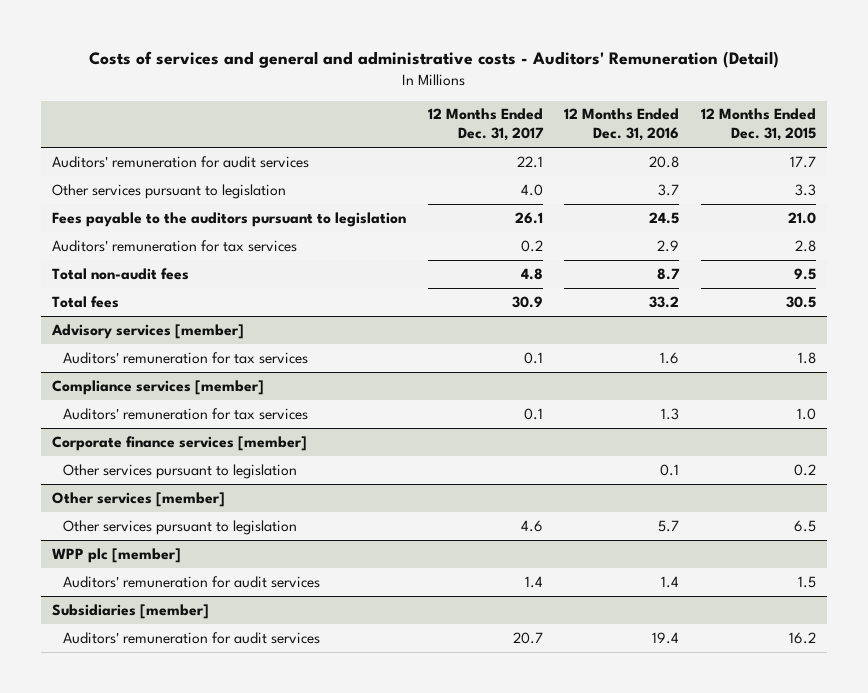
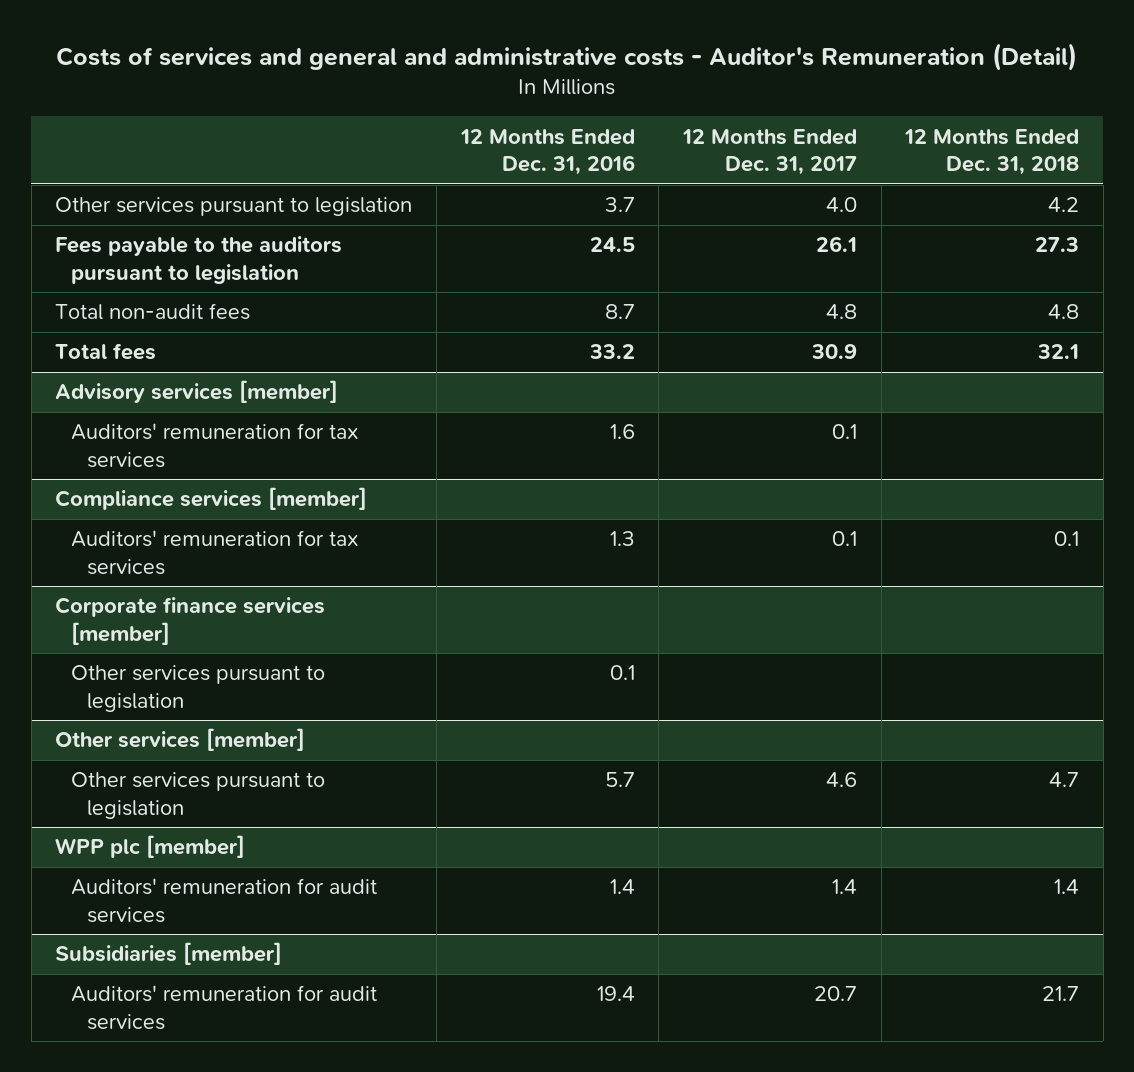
- Costs of services and general and administrative costs - Auditors' Remuneration (Detail)
+ Costs of services and general and administrative costs - Auditor's Remuneration (Detail)
- | 12 Months Ended Dec. 31, 2017 | 12 Months Ended Dec. 31, 2016 | 12 Months Ended Dec. 31, 2015
+ | 12 Months Ended Dec. 31, 2016 | 12 Months Ended Dec. 31, 2017 | 12 Months Ended Dec. 31, 2018
- Auditors' remuneration for audit services | 22.1 | 20.8 | 17.7
- Auditors' remuneration for tax services | 0.2 | 2.9 | 2.8

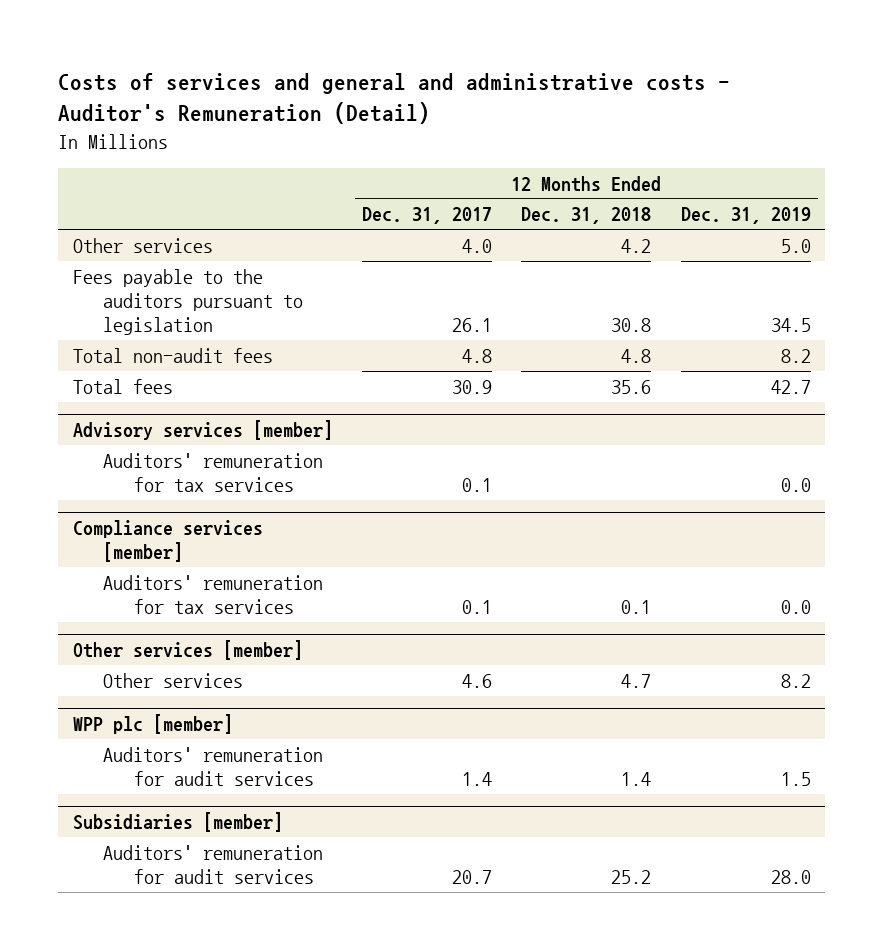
- | 12 Months Ended Dec. 31, 2016 | 12 Months Ended Dec. 31, 2017 | 12 Months Ended Dec. 31, 2018
+ | 12 Months Ended Dec. 31, 2017 | 12 Months Ended Dec. 31, 2018 | 12 Months Ended Dec. 31, 2019
- Other services pursuant to legislation | 3.7 | 4.0 | 4.2
- Fees payable to the auditors pursuant to legislation | 24.5 | 26.1 | 27.3
+ Other services | 4.0 | 4.2 | 5.0
+ Fees payable to the auditors pursuant to legislation | 26.1 | 30.8 | 34.5
- Total fees | 33.2 | 30.9 | 32.1
+ Total fees | 30.9 | 35.6 | 42.7
- Corporate finance services [member]
- Other services pursuant to legislation | 0.1 | |
@ Other services [member]
- Other services pursuant to legislation | 5.7 | 4.6 | 4.7
+ Other services | 4.6 | 4.7 | 8.2
@ Subsidiaries [member]
- Auditors' remuneration for audit services | 19.4 | 20.7 | 21.7
+ Auditors' remuneration for audit services | 20.7 | 25.2 | 28.0

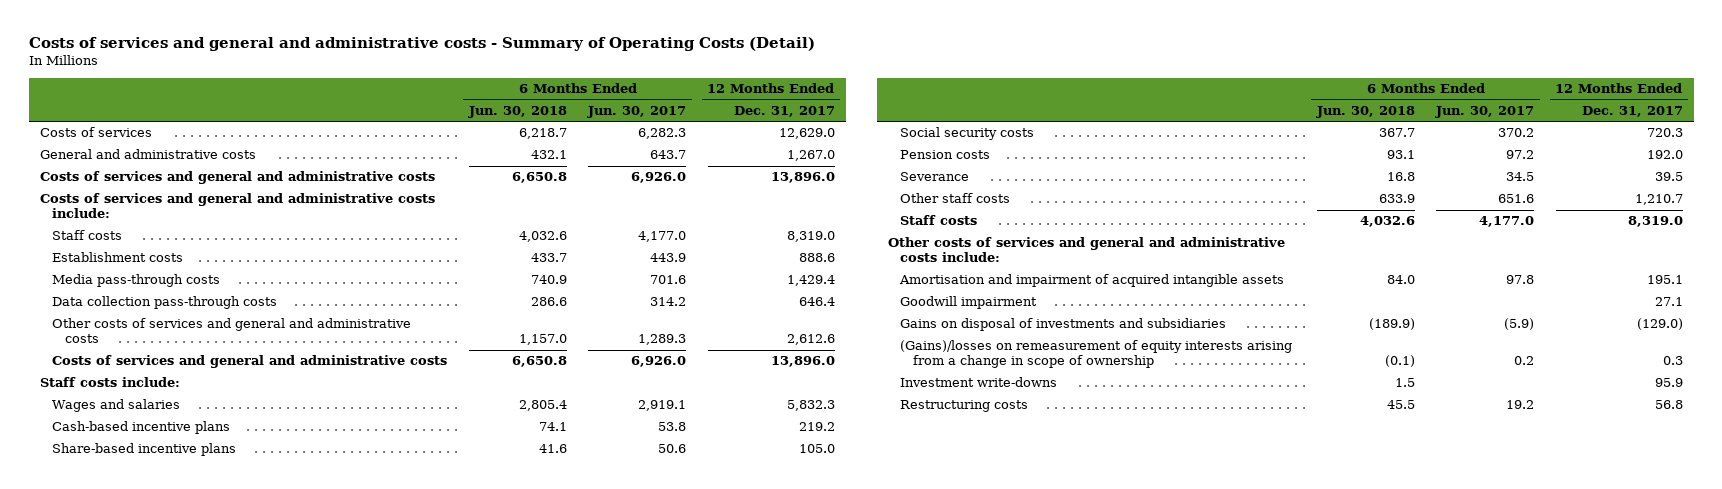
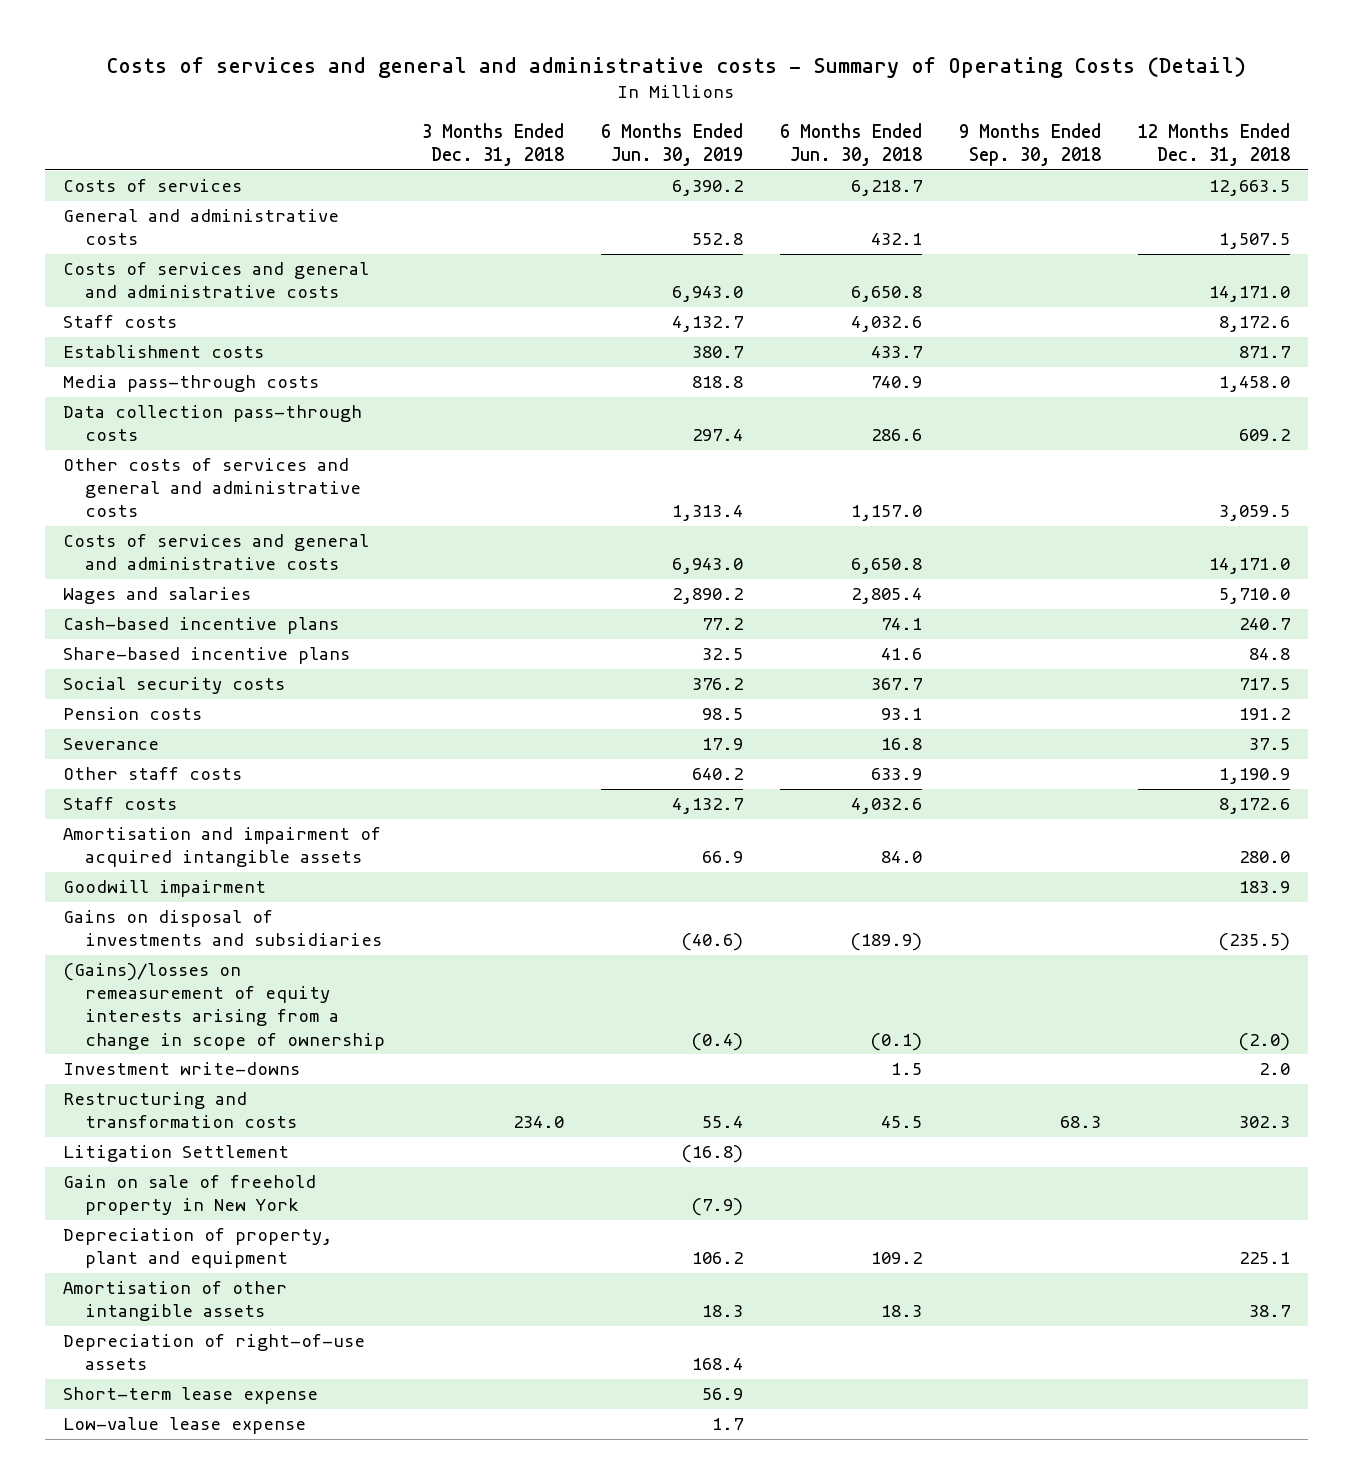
- | 6 Months Ended Jun. 30, 2018 | 6 Months Ended Jun. 30, 2017 | 12 Months Ended Dec. 31, 2017
+ | 3 Months Ended Dec. 31, 2018 | 6 Months Ended Jun. 30, 2019 | 6 Months Ended Jun. 30, 2018 | 9 Months Ended Sep. 30, 2018 | 12 Months Ended Dec. 31, 2018
- Costs of services and general and administrative costs include:
- Staff costs include:
- Other costs of services and general and administrative costs include:
- Restructuring costs | 45.5 | 19.2 | 56.8
+ Restructuring and transformation costs | 234.0 | 55.4 | 45.5 | 68.3 | 302.3
+ Litigation Settlement | | (16.8) | | |
+ Gain on sale of freehold property in New York | | (7.9) | | |
+ Depreciation of property, plant and equipment | | 106.2 | 109.2 | | 225.1
+ Amortisation of other intangible assets | | 18.3 | 18.3 | | 38.7
+ Depreciation of right-of-use assets | | 168.4 | | |
+ Short-term lease expense | | 56.9 | | |
+ Low-value lease expense | | 1.7 | | |

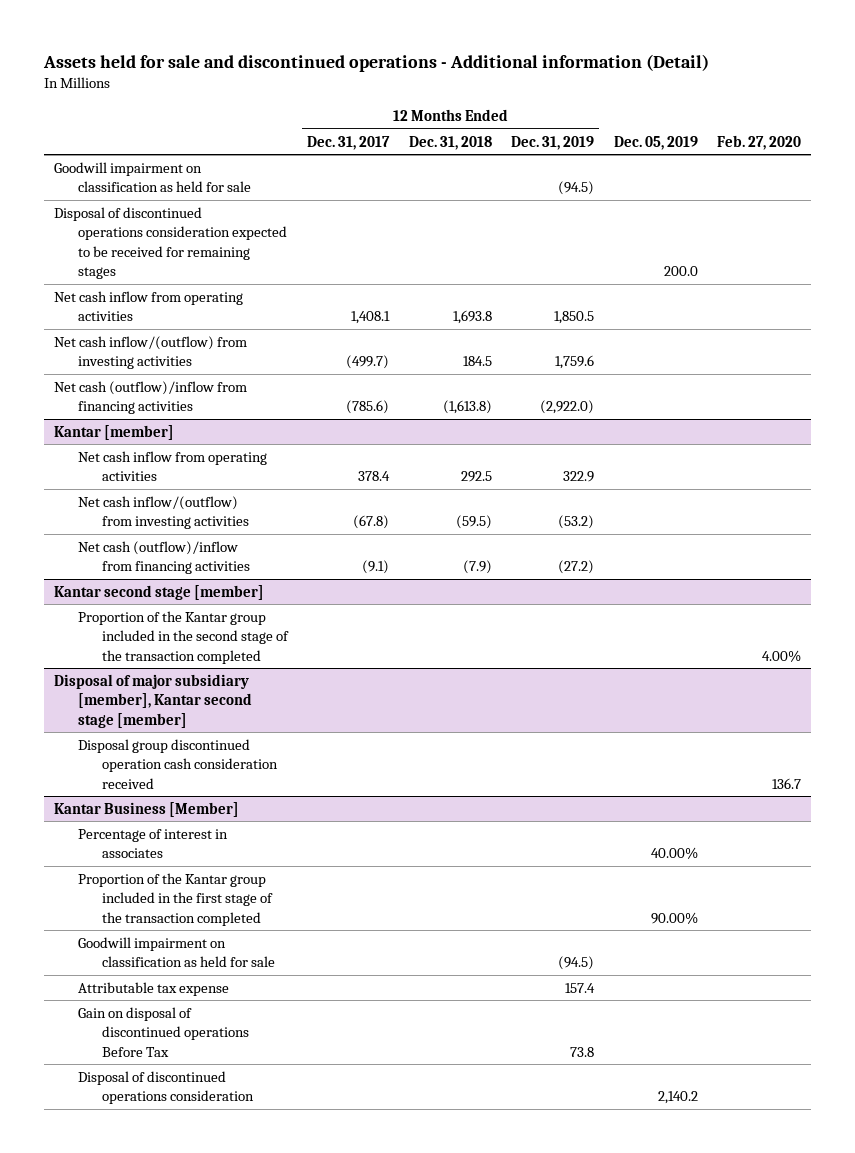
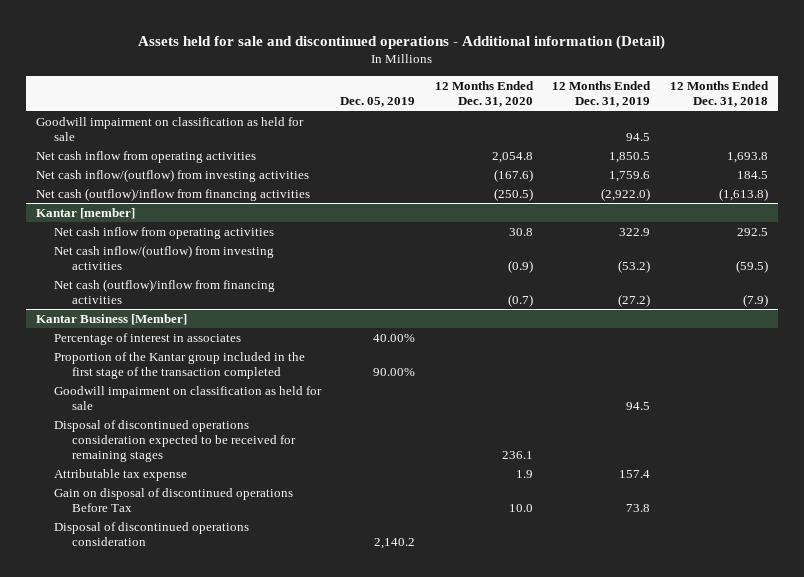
- | 12 Months Ended Dec. 31, 2017 | 12 Months Ended Dec. 31, 2018 | 12 Months Ended Dec. 31, 2019 | Dec. 05, 2019 | Feb. 27, 2020
+ | Dec. 05, 2019 | 12 Months Ended Dec. 31, 2020 | 12 Months Ended Dec. 31, 2019 | 12 Months Ended Dec. 31, 2018
- Goodwill impairment on classification as held for sale | | | (94.5) | |
- Disposal of discontinued operations consideration expected to be received for remaining stages | | | | 200.0 |
+ Goodwill impairment on classification as held for sale | | | 94.5 |
- Kantar second stage [member]
- Proportion of the Kantar group included in the second stage of the transaction completed | | | | | 4.00%
- Disposal of major subsidiary [member], Kantar second stage [member]
- Disposal group discontinued operation cash consideration received | | | | | 136.7
@ Kantar Business [Member]
- Goodwill impairment on classification as held for sale | | | (94.5) | |
+ Goodwill impairment on classification as held for sale | | | 94.5 |
+ Disposal of discontinued operations consideration expected to be received for remaining stages | | 236.1 | |

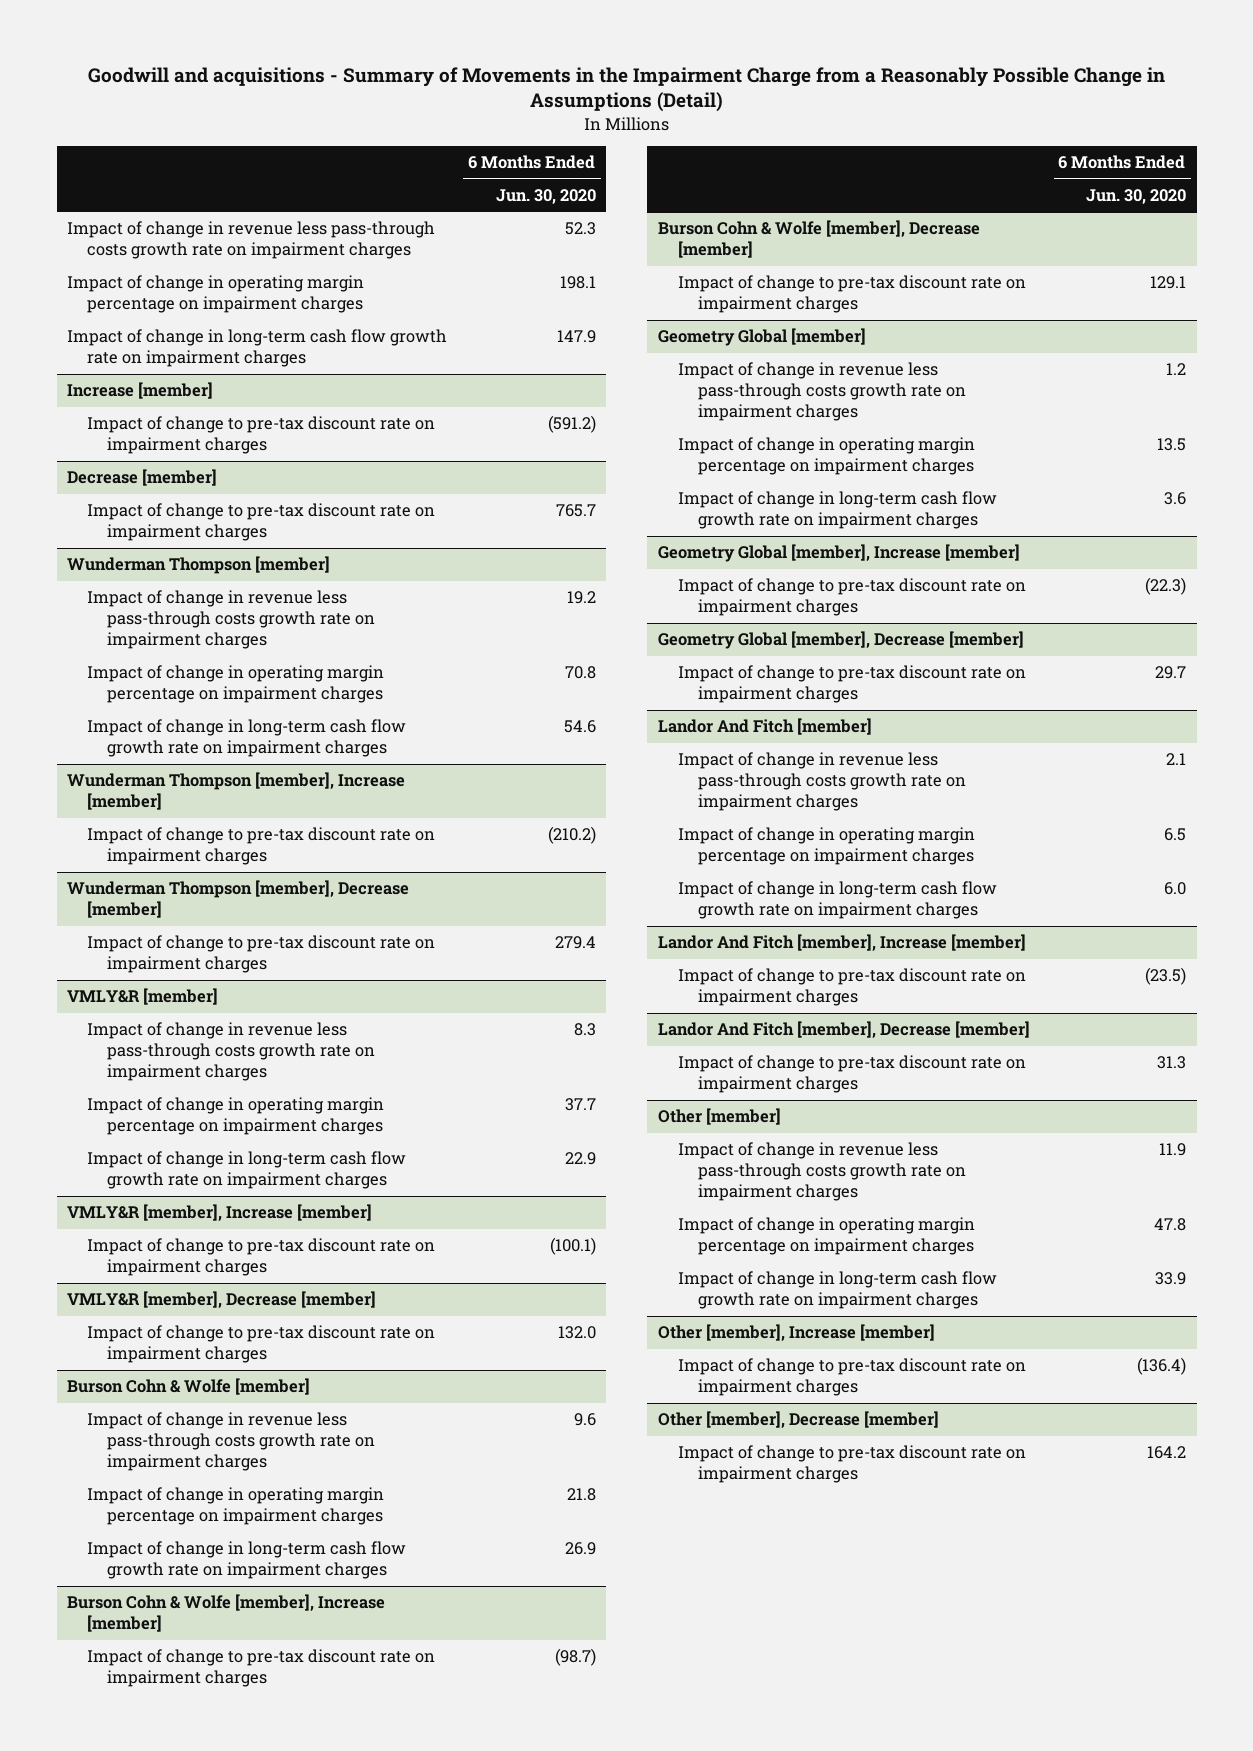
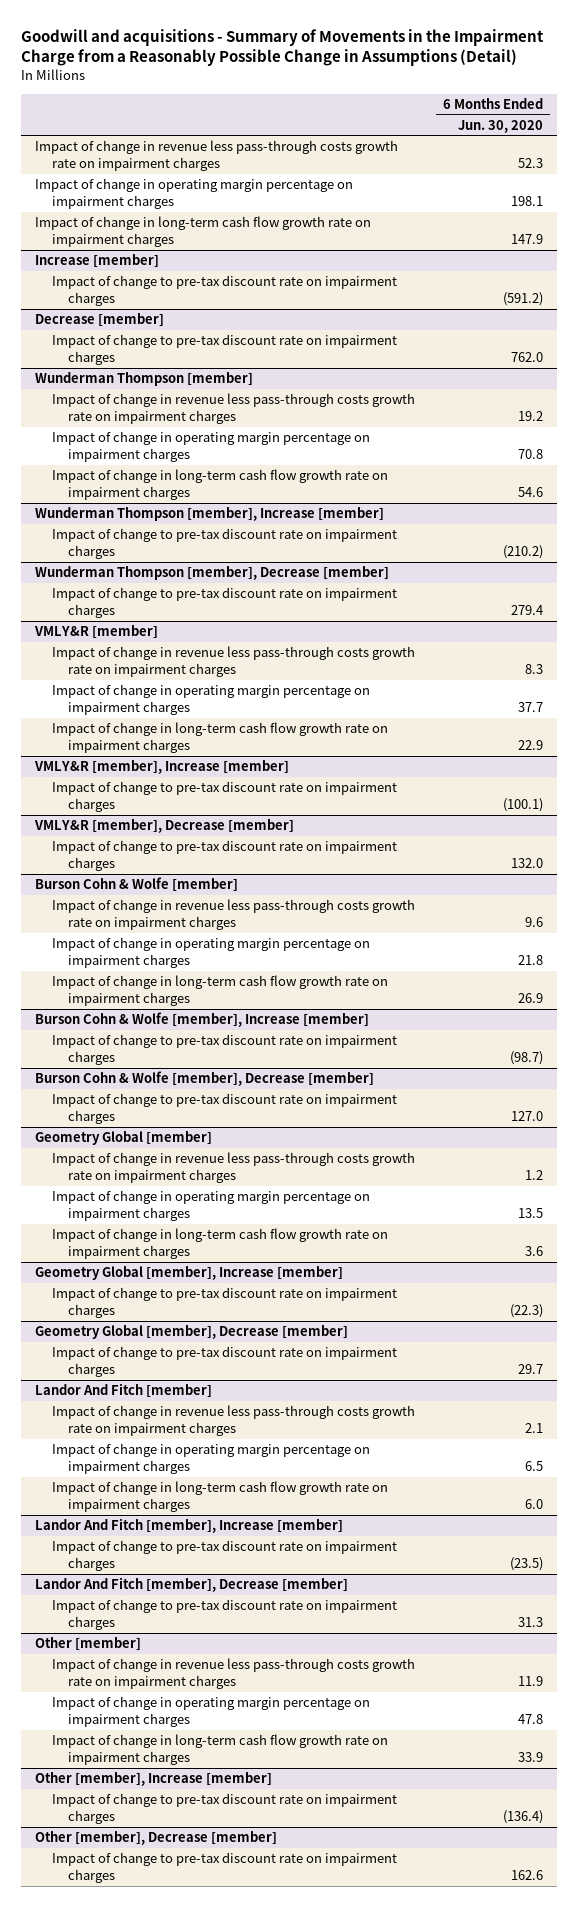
@ Decrease [member]
- Impact of change to pre-tax discount rate on impairment charges | 765.7
+ Impact of change to pre-tax discount rate on impairment charges | 762.0
@ Burson Cohn & Wolfe [member], Decrease [member]
- Impact of change to pre-tax discount rate on impairment charges | 129.1
+ Impact of change to pre-tax discount rate on impairment charges | 127.0
@ Other [member], Decrease [member]
- Impact of change to pre-tax discount rate on impairment charges | 164.2
+ Impact of change to pre-tax discount rate on impairment charges | 162.6

